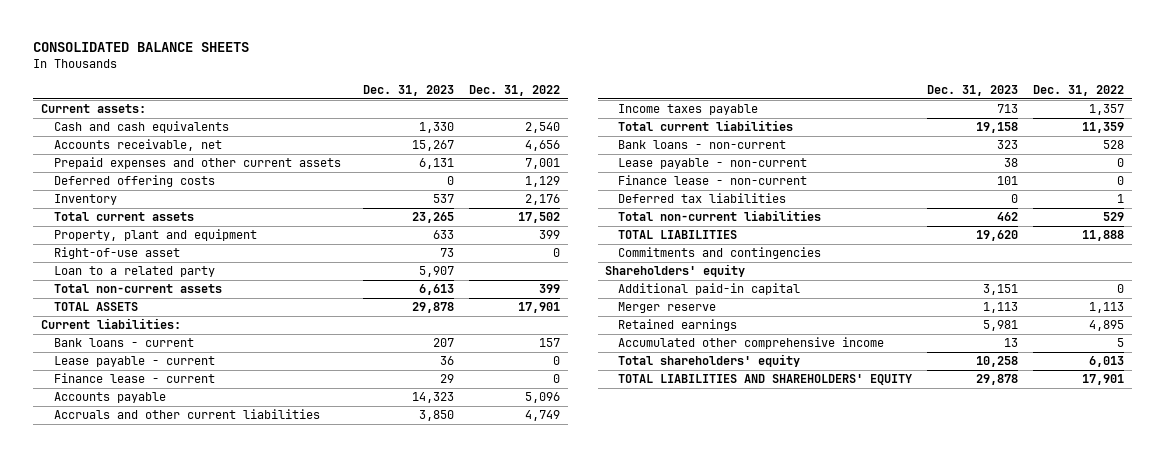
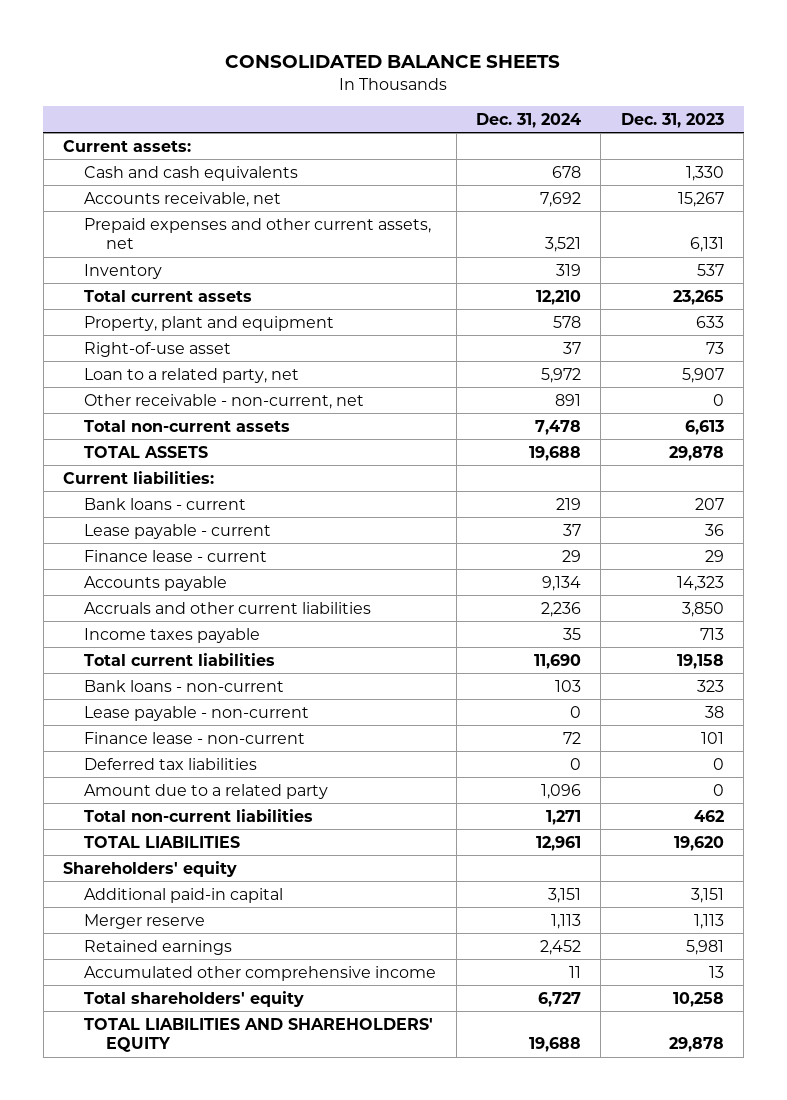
- | Dec. 31, 2023 | Dec. 31, 2022
+ | Dec. 31, 2024 | Dec. 31, 2023
- Prepaid expenses and other current assets | 6,131 | 7,001
- Deferred offering costs | 0 | 1,129
+ Prepaid expenses and other current assets, net | 3,521 | 6,131
- Loan to a related party | 5,907 |
+ Loan to a related party, net | 5,972 | 5,907
+ Other receivable - non-current, net | 891 | 0
+ Amount due to a related party | 1,096 | 0
- Commitments and contingencies

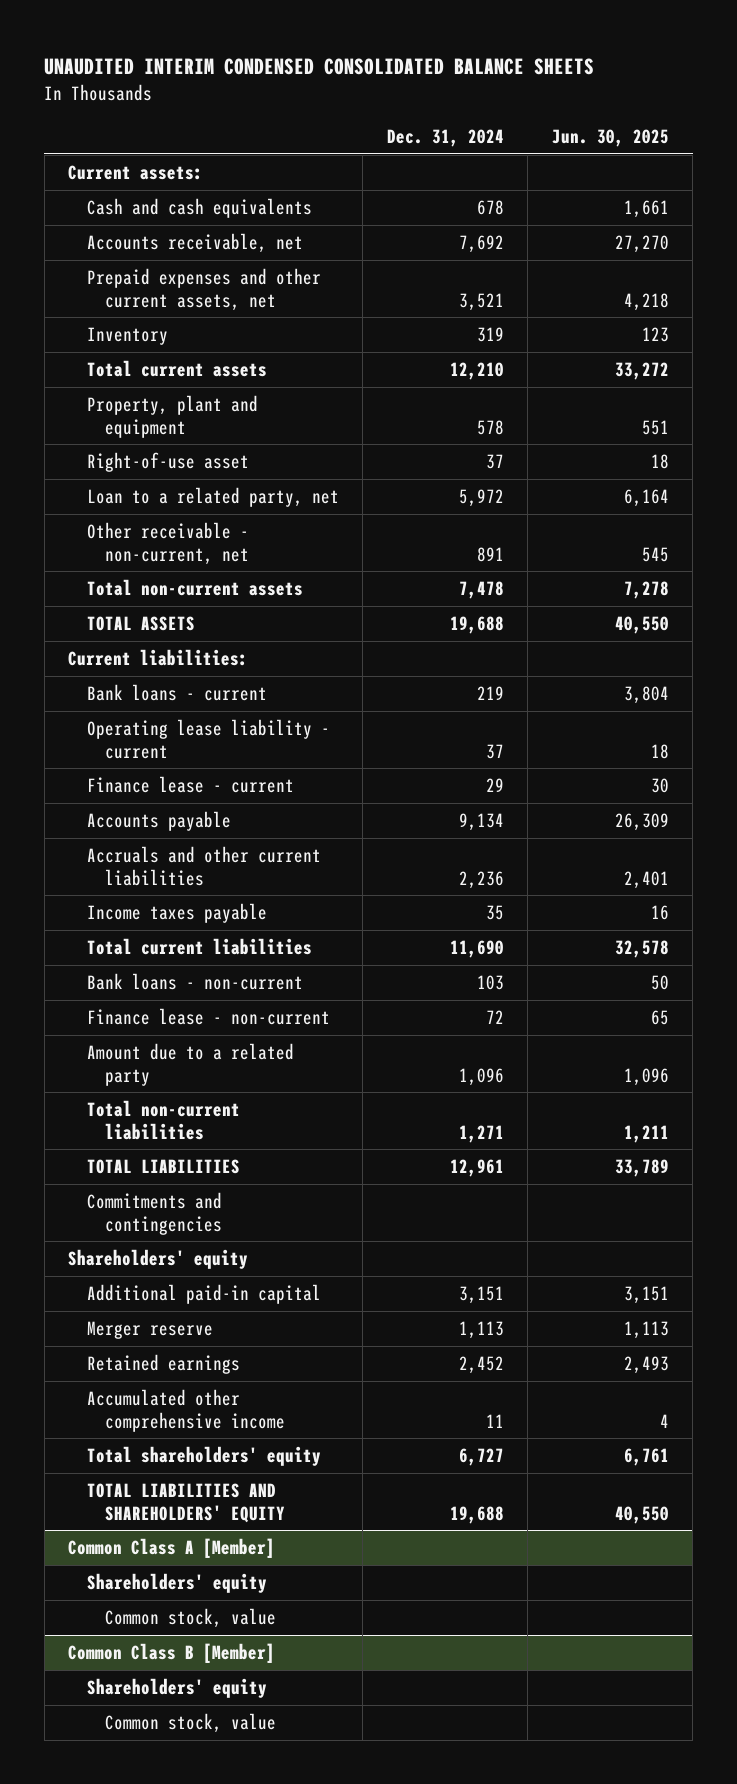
- CONSOLIDATED BALANCE SHEETS
+ UNAUDITED INTERIM CONDENSED CONSOLIDATED BALANCE SHEETS
- | Dec. 31, 2024 | Dec. 31, 2023
+ | Dec. 31, 2024 | Jun. 30, 2025
- Lease payable - current | 37 | 36
+ Operating lease liability - current | 37 | 18
- Lease payable - non-current | 0 | 38
- Deferred tax liabilities | 0 | 0
+ Commitments and contingencies
+ Common Class A [Member]
+ Shareholders' equity
+ Common stock, value
+ Common Class B [Member]
+ Shareholders' equity
+ Common stock, value

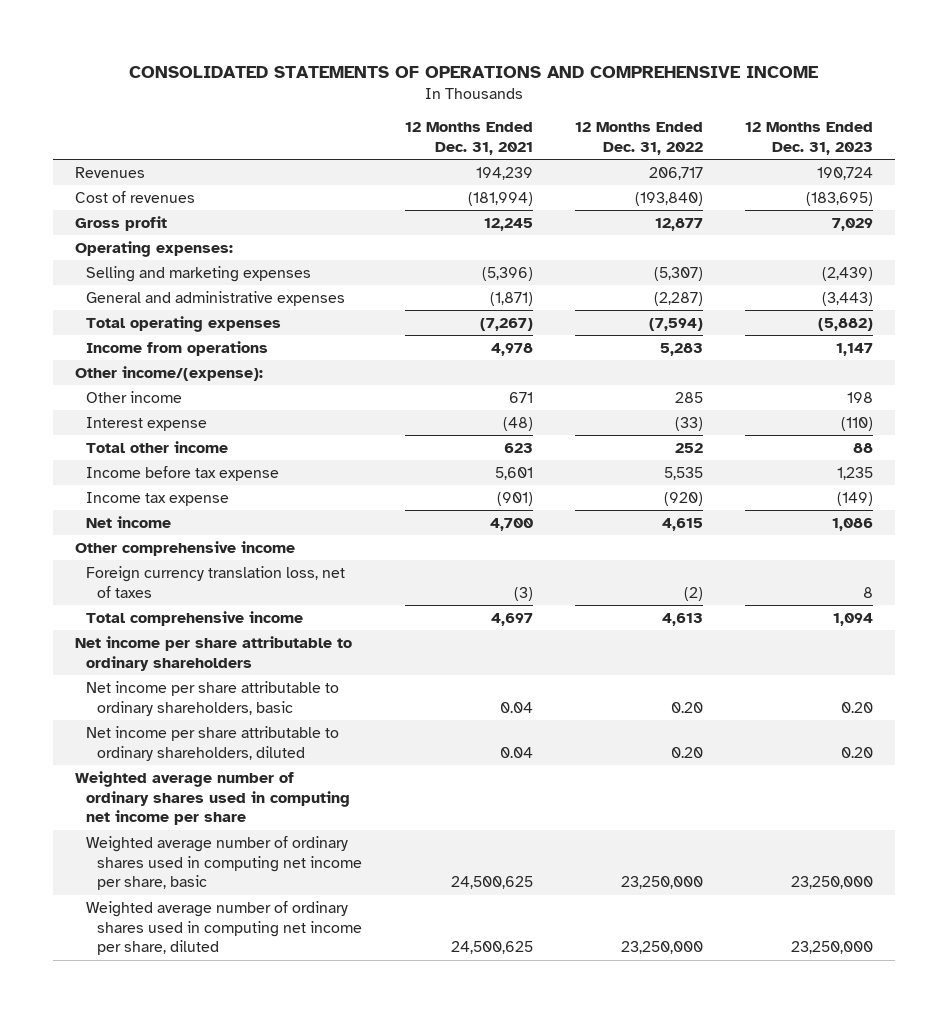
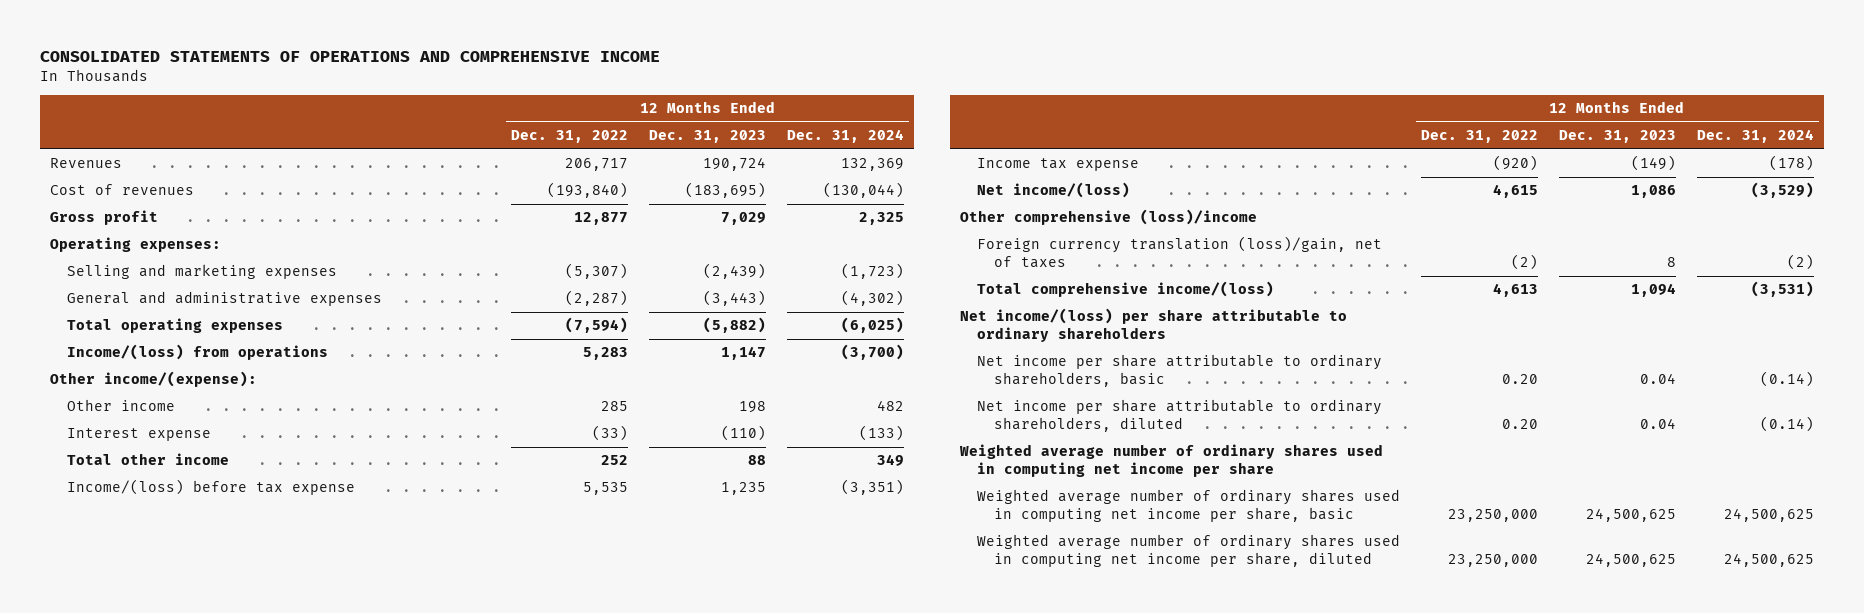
- | 12 Months Ended Dec. 31, 2021 | 12 Months Ended Dec. 31, 2022 | 12 Months Ended Dec. 31, 2023
+ | 12 Months Ended Dec. 31, 2022 | 12 Months Ended Dec. 31, 2023 | 12 Months Ended Dec. 31, 2024
- Income from operations | 4,978 | 5,283 | 1,147
+ Income/(loss) from operations | 5,283 | 1,147 | (3,700)
- Income before tax expense | 5,601 | 5,535 | 1,235
+ Income/(loss) before tax expense | 5,535 | 1,235 | (3,351)
- Net income | 4,700 | 4,615 | 1,086
- Other comprehensive income
- Foreign currency translation loss, net of taxes | (3) | (2) | 8
- Total comprehensive income | 4,697 | 4,613 | 1,094
- Net income per share attributable to ordinary shareholders
- Net income per share attributable to ordinary shareholders, basic | 0.04 | 0.20 | 0.20
- Net income per share attributable to ordinary shareholders, diluted | 0.04 | 0.20 | 0.20
+ Net income/(loss) | 4,615 | 1,086 | (3,529)
+ Other comprehensive (loss)/income
+ Foreign currency translation (loss)/gain, net of taxes | (2) | 8 | (2)
+ Total comprehensive income/(loss) | 4,613 | 1,094 | (3,531)
+ Net income/(loss) per share attributable to ordinary shareholders
+ Net income per share attributable to ordinary shareholders, basic | 0.20 | 0.04 | (0.14)
+ Net income per share attributable to ordinary shareholders, diluted | 0.20 | 0.04 | (0.14)
- Weighted average number of ordinary shares used in computing net income per share, basic | 24,500,625 | 23,250,000 | 23,250,000
- Weighted average number of ordinary shares used in computing net income per share, diluted | 24,500,625 | 23,250,000 | 23,250,000
+ Weighted average number of ordinary shares used in computing net income per share, basic | 23,250,000 | 24,500,625 | 24,500,625
+ Weighted average number of ordinary shares used in computing net income per share, diluted | 23,250,000 | 24,500,625 | 24,500,625

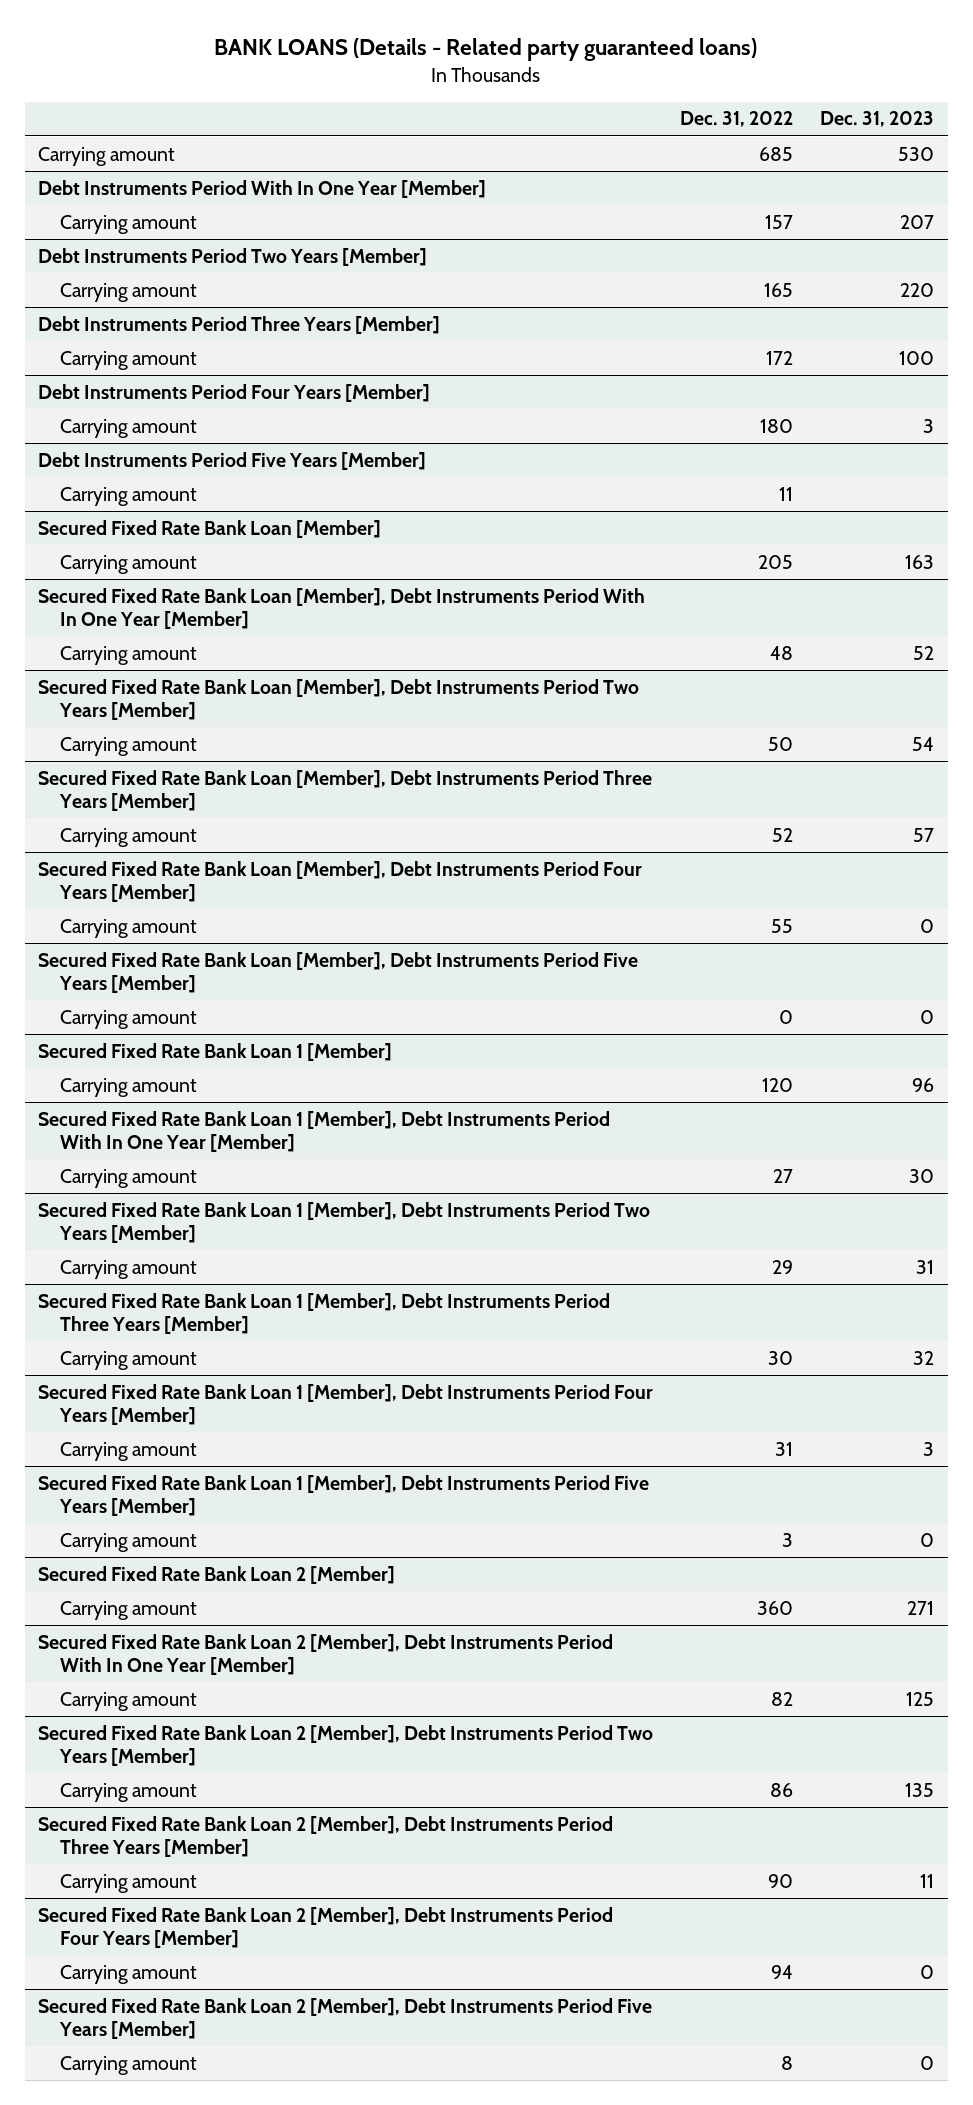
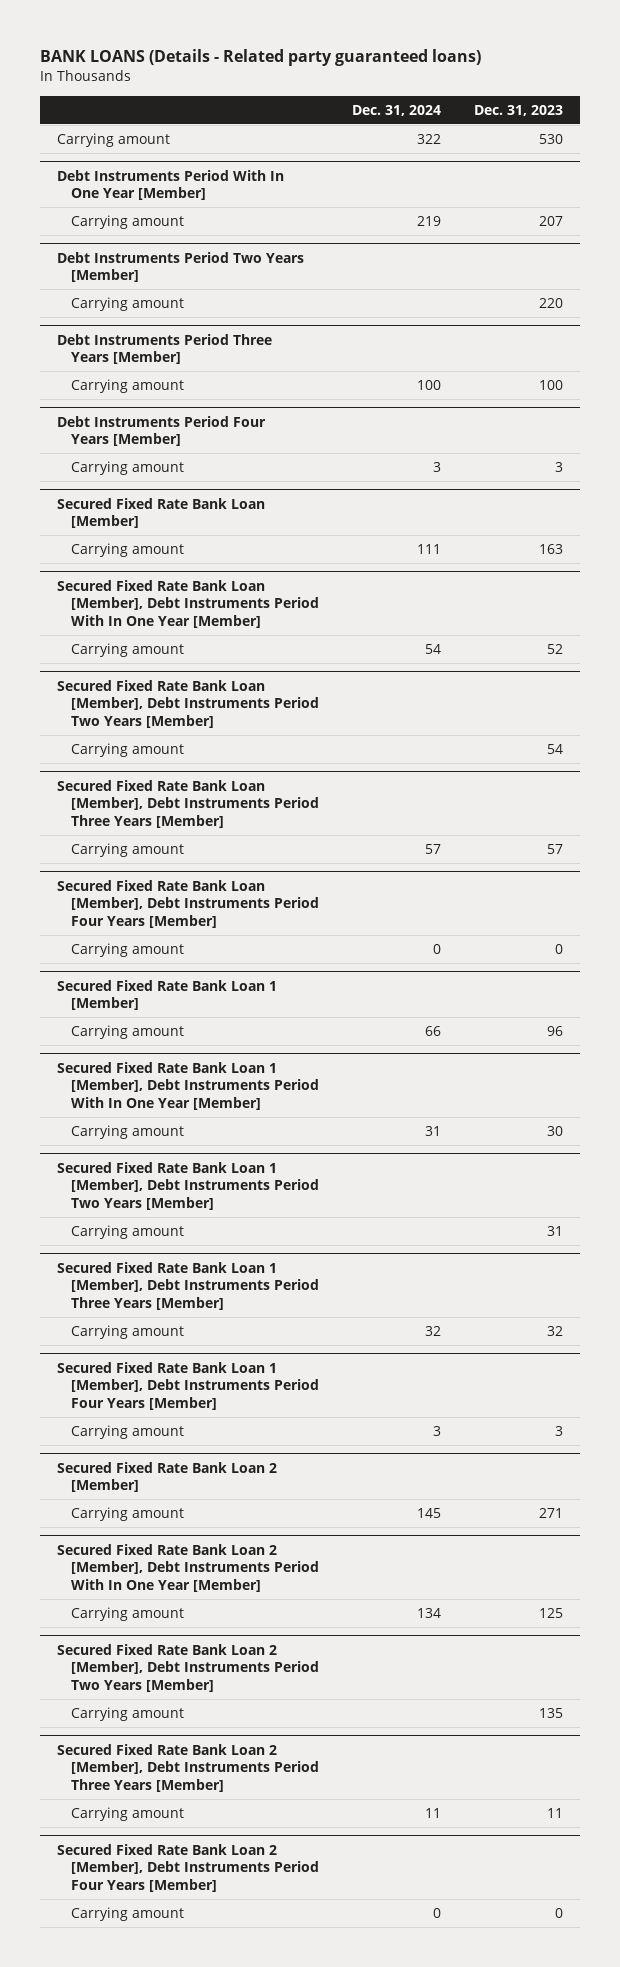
- | Dec. 31, 2022 | Dec. 31, 2023
+ | Dec. 31, 2024 | Dec. 31, 2023
- Debt Instruments Period Five Years [Member]
- Carrying amount | 11 |
- Secured Fixed Rate Bank Loan [Member], Debt Instruments Period Five Years [Member]
- Carrying amount | 0 | 0
- Secured Fixed Rate Bank Loan 1 [Member], Debt Instruments Period Five Years [Member]
- Carrying amount | 3 | 0
- Secured Fixed Rate Bank Loan 2 [Member], Debt Instruments Period Five Years [Member]
- Carrying amount | 8 | 0

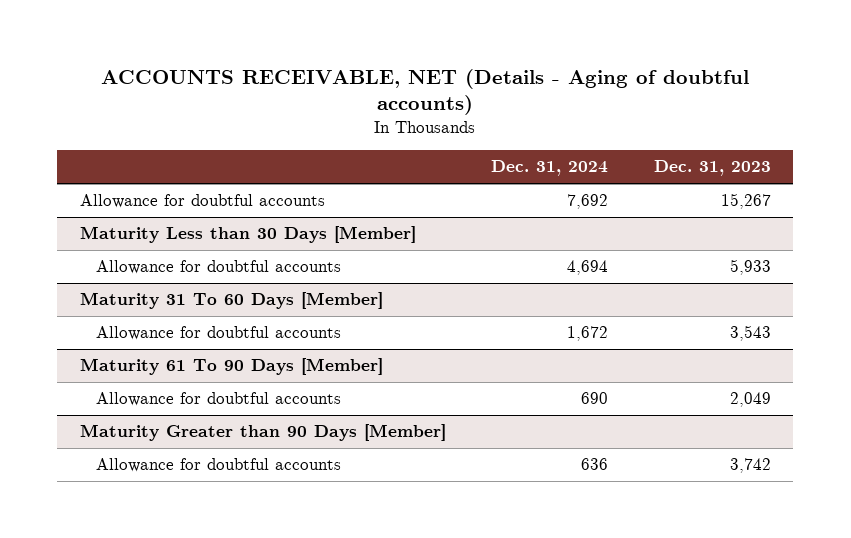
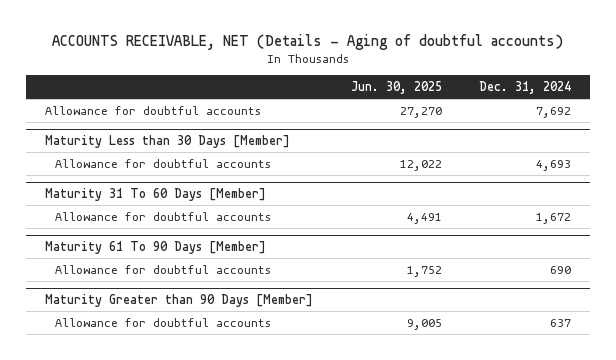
- | Dec. 31, 2024 | Dec. 31, 2023
+ | Jun. 30, 2025 | Dec. 31, 2024
@ Maturity Less than 30 Days [Member]
- Allowance for doubtful accounts | 4,694 | 5,933
+ Allowance for doubtful accounts | 12,022 | 4,693
@ Maturity Greater than 90 Days [Member]
- Allowance for doubtful accounts | 636 | 3,742
+ Allowance for doubtful accounts | 9,005 | 637

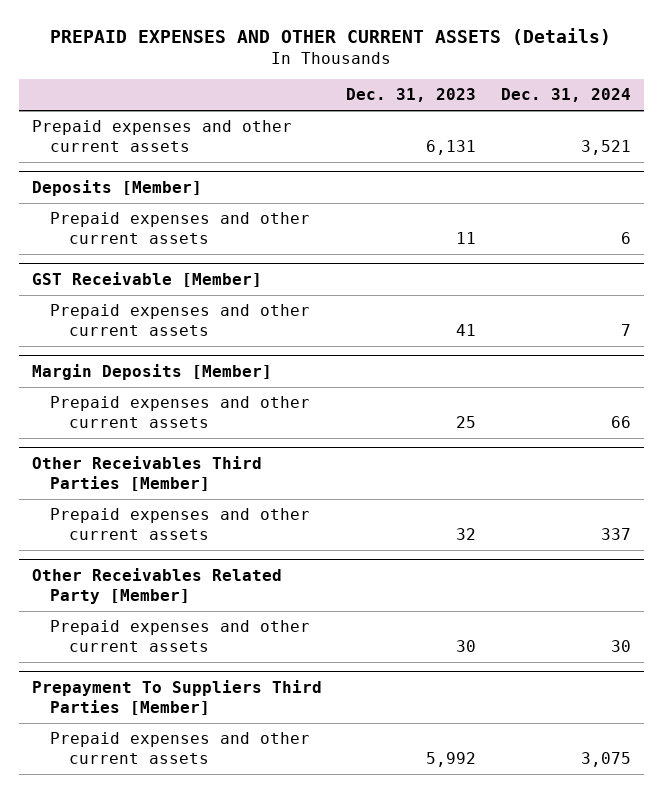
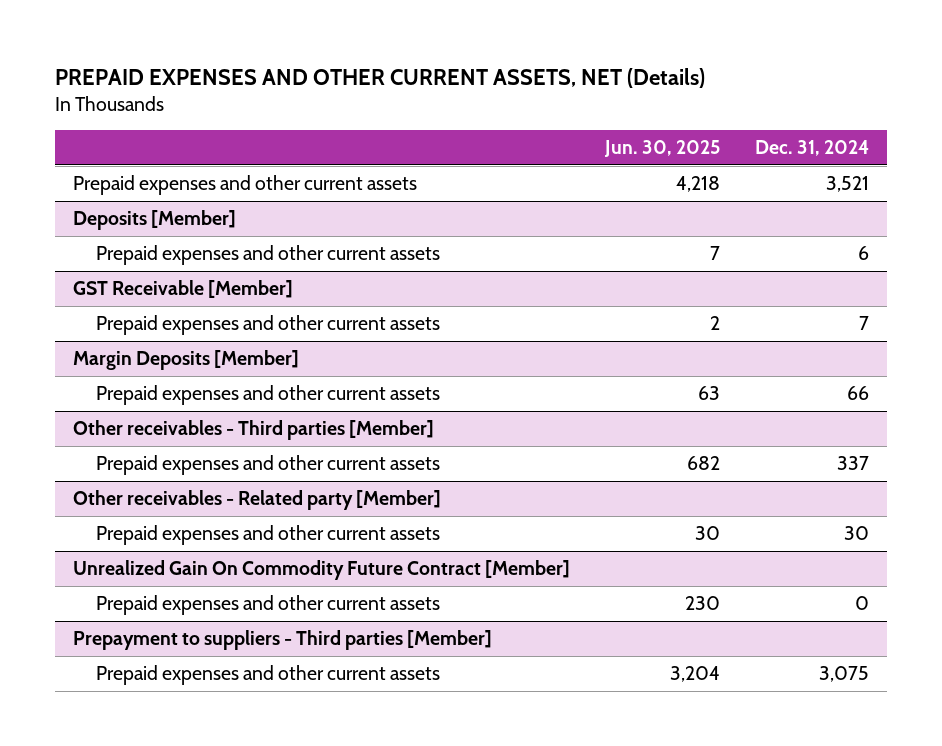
- PREPAID EXPENSES AND OTHER CURRENT ASSETS (Details)
+ PREPAID EXPENSES AND OTHER CURRENT ASSETS, NET (Details)
- | Dec. 31, 2023 | Dec. 31, 2024
+ | Jun. 30, 2025 | Dec. 31, 2024
- Other Receivables Third Parties [Member]
+ Other receivables - Third parties [Member]
- Other Receivables Related Party [Member]
+ Other receivables - Related party [Member]
- Prepayment To Suppliers Third Parties [Member]
+ Unrealized Gain On Commodity Future Contract [Member]
+ Prepaid expenses and other current assets | 230 | 0
+ Prepayment to suppliers - Third parties [Member]

